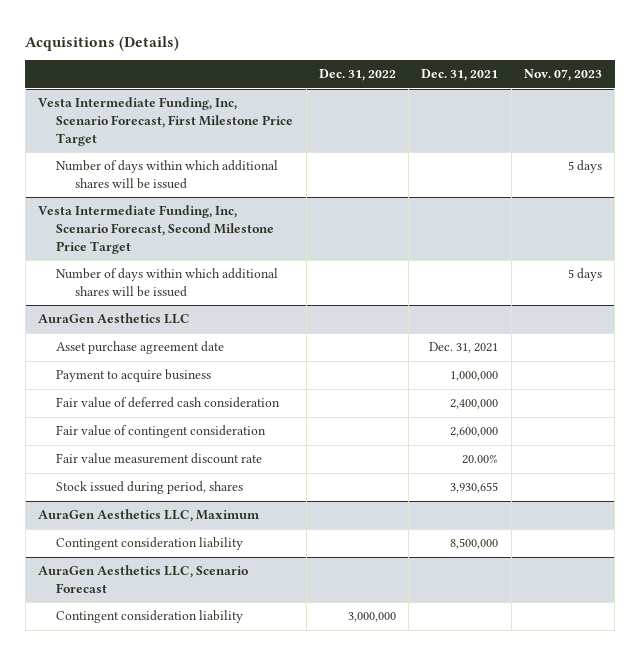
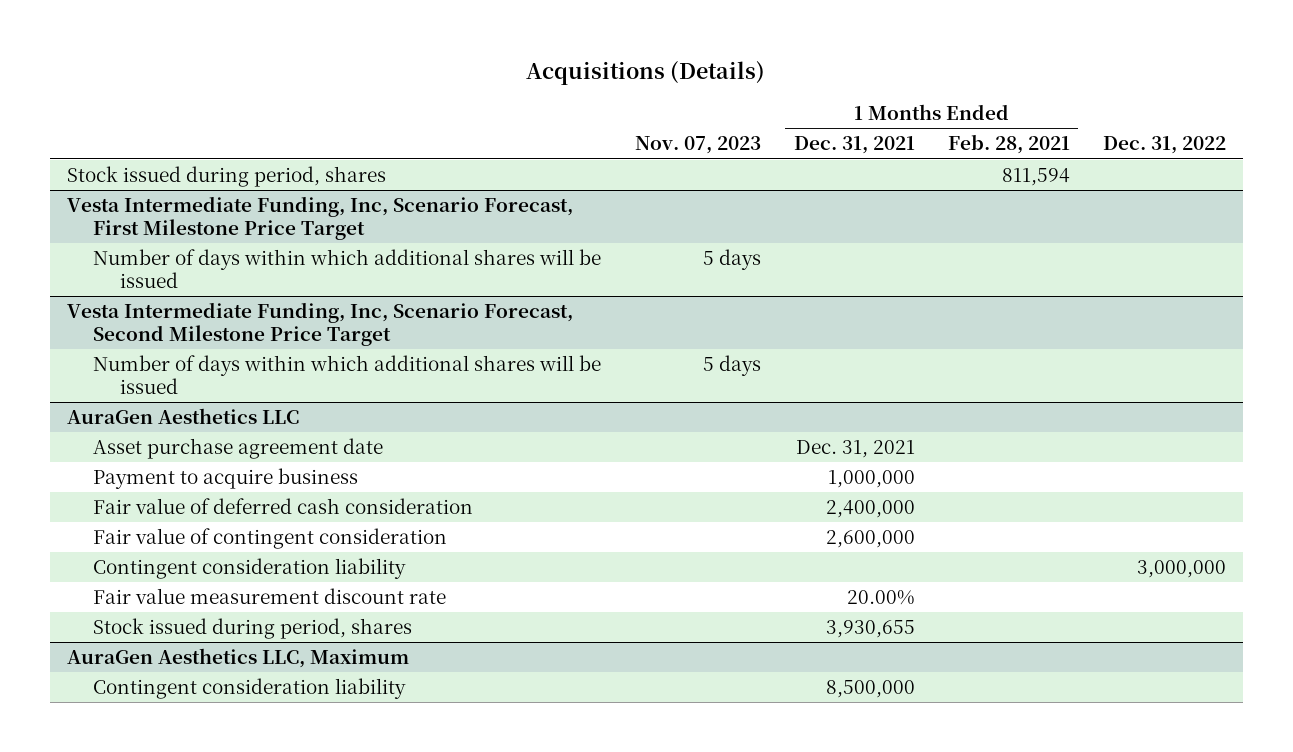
- | Dec. 31, 2022 | Dec. 31, 2021 | Nov. 07, 2023
+ | Nov. 07, 2023 | 1 Months Ended Dec. 31, 2021 | 1 Months Ended Feb. 28, 2021 | Dec. 31, 2022
+ Stock issued during period, shares | | | 811,594 |
@ AuraGen Aesthetics LLC
+ Contingent consideration liability | | | | 3,000,000
- AuraGen Aesthetics LLC, Scenario Forecast
- Contingent consideration liability | 3,000,000 | |

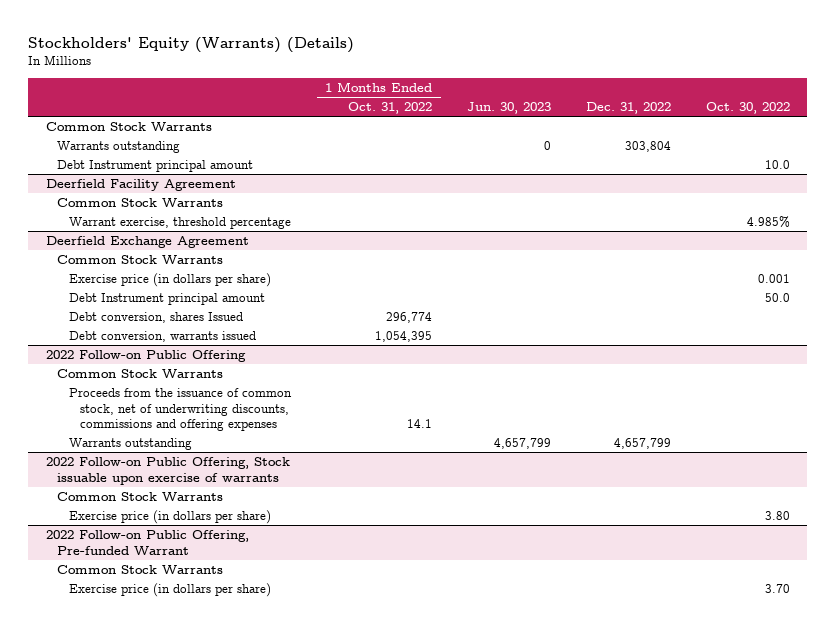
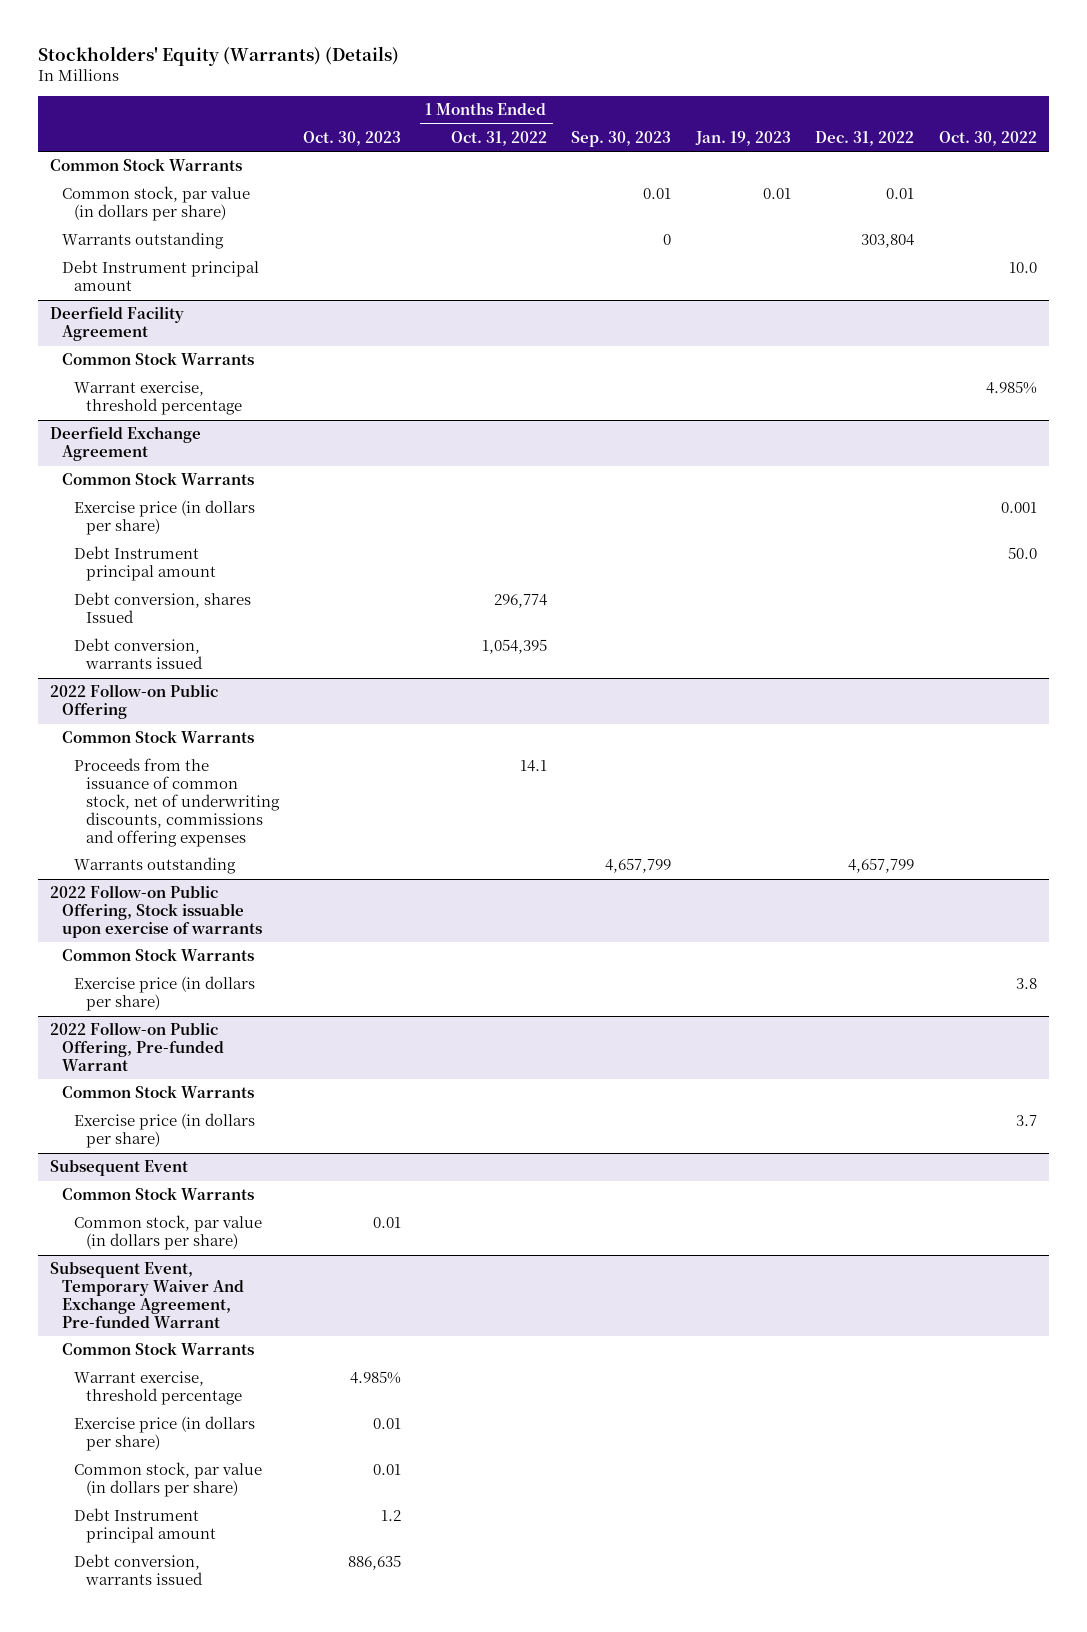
- | 1 Months Ended Oct. 31, 2022 | Jun. 30, 2023 | Dec. 31, 2022 | Oct. 30, 2022
+ | Oct. 30, 2023 | 1 Months Ended Oct. 31, 2022 | Sep. 30, 2023 | Jan. 19, 2023 | Dec. 31, 2022 | Oct. 30, 2022
+ Common stock, par value (in dollars per share) | | | 0.01 | 0.01 | 0.01 |
@ 2022 Follow-on Public Offering, Stock issuable upon exercise of warrants
- Exercise price (in dollars per share) | | | | 3.80
+ Exercise price (in dollars per share) | | | | | | 3.8
@ 2022 Follow-on Public Offering, Pre-funded Warrant
- Exercise price (in dollars per share) | | | | 3.70
+ Exercise price (in dollars per share) | | | | | | 3.7
+ Subsequent Event
+ Common Stock Warrants
+ Common stock, par value (in dollars per share) | 0.01 | | | | |
+ Subsequent Event, Temporary Waiver And Exchange Agreement, Pre-funded Warrant
+ Common Stock Warrants
+ Warrant exercise, threshold percentage | 4.985% | | | | |
+ Exercise price (in dollars per share) | 0.01 | | | | |
+ Common stock, par value (in dollars per share) | 0.01 | | | | |
+ Debt Instrument principal amount | 1.2 | | | | |
+ Debt conversion, warrants issued | 886,635 | | | | |

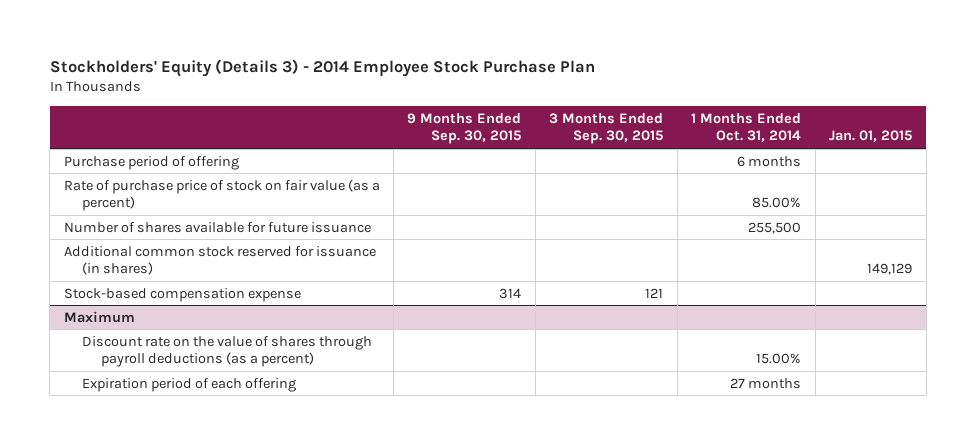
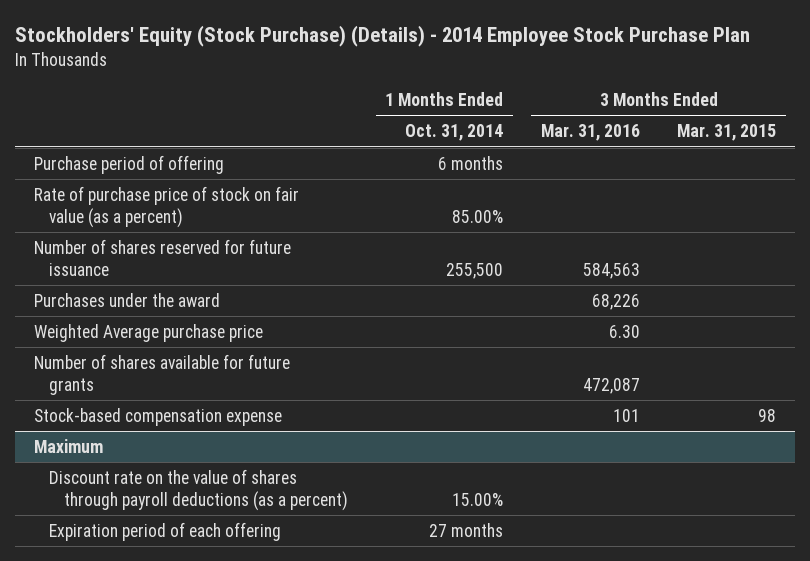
- Stockholders' Equity (Details 3) - 2014 Employee Stock Purchase Plan
+ Stockholders' Equity (Stock Purchase) (Details) - 2014 Employee Stock Purchase Plan
- | 9 Months Ended Sep. 30, 2015 | 3 Months Ended Sep. 30, 2015 | 1 Months Ended Oct. 31, 2014 | Jan. 01, 2015
+ | 1 Months Ended Oct. 31, 2014 | 3 Months Ended Mar. 31, 2016 | 3 Months Ended Mar. 31, 2015
- Number of shares available for future issuance | | | 255,500 |
- Additional common stock reserved for issuance (in shares) | | | | 149,129
+ Number of shares reserved for future issuance | 255,500 | 584,563 |
+ Purchases under the award | | 68,226 |
+ Weighted Average purchase price | | 6.30 |
+ Number of shares available for future grants | | 472,087 |

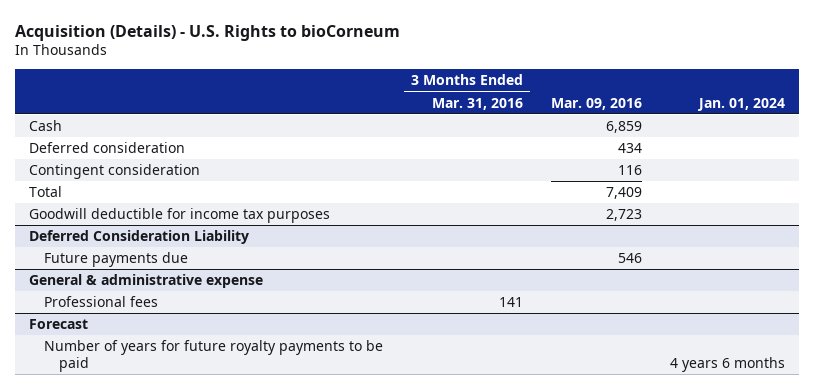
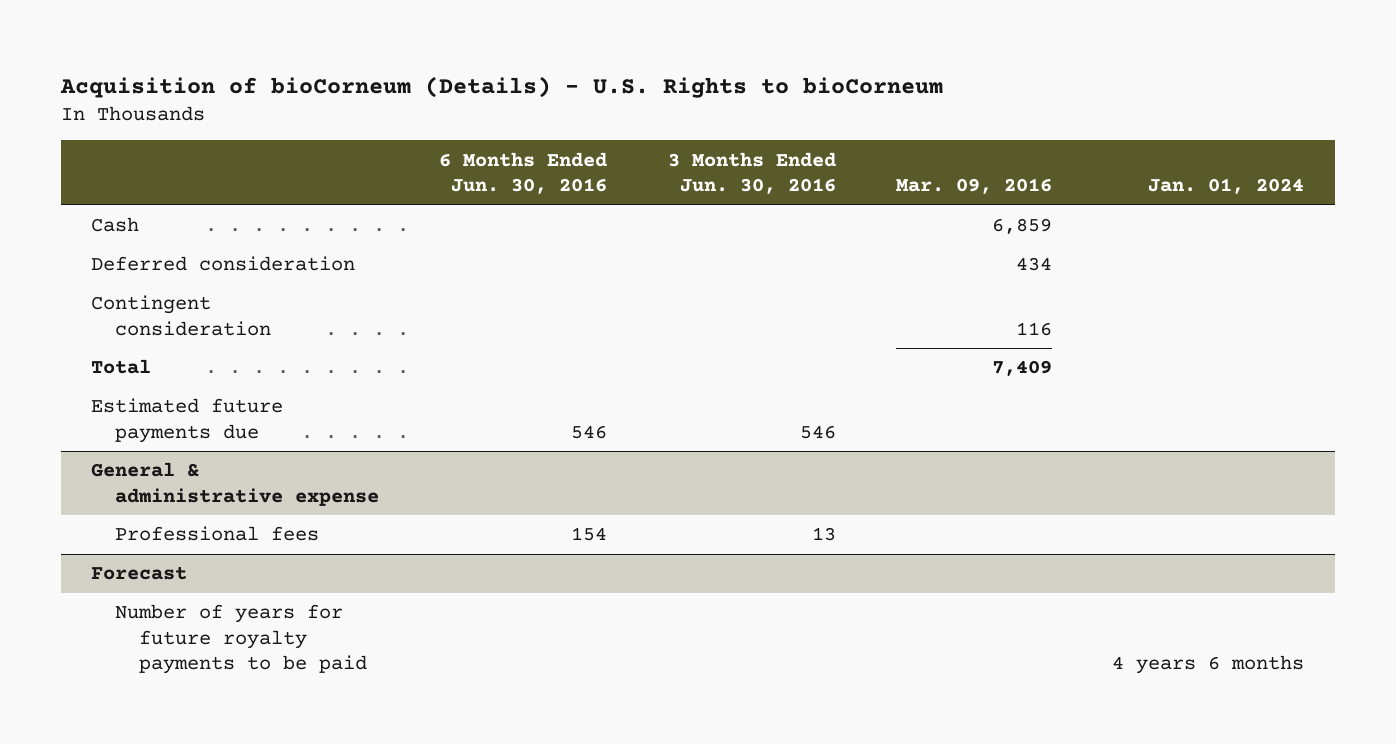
- Acquisition (Details) - U.S. Rights to bioCorneum
+ Acquisition of bioCorneum (Details) - U.S. Rights to bioCorneum
- | 3 Months Ended Mar. 31, 2016 | Mar. 09, 2016 | Jan. 01, 2024
+ | 6 Months Ended Jun. 30, 2016 | 3 Months Ended Jun. 30, 2016 | Mar. 09, 2016 | Jan. 01, 2024
- Goodwill deductible for income tax purposes | | 2,723 |
- Deferred Consideration Liability
- Future payments due | | 546 |
+ Estimated future payments due | 546 | 546 | |

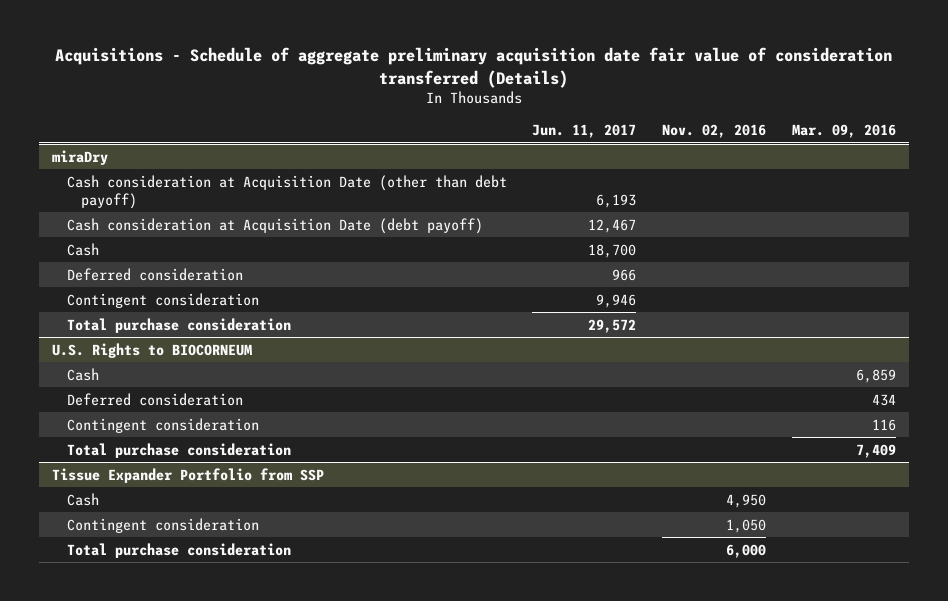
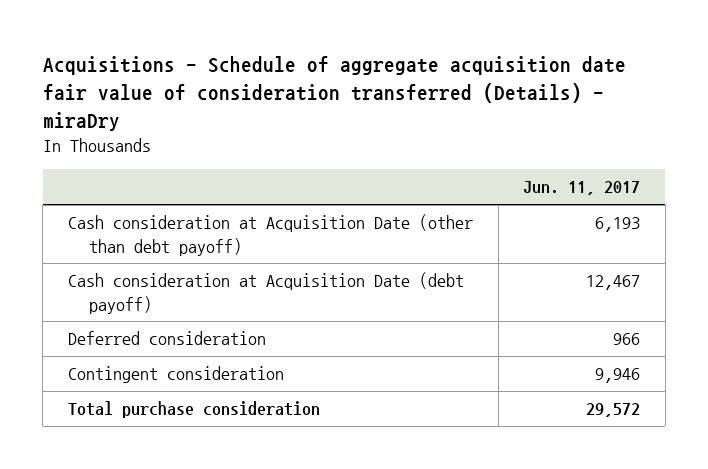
- Acquisitions - Schedule of aggregate preliminary acquisition date fair value of consideration transferred (Details)
+ Acquisitions - Schedule of aggregate acquisition date fair value of consideration transferred (Details) - miraDry
- | Jun. 11, 2017 | Nov. 02, 2016 | Mar. 09, 2016
+ | Jun. 11, 2017
- miraDry
- Cash | 18,700 | |
- U.S. Rights to BIOCORNEUM
- Cash | | | 6,859
- Deferred consideration | | | 434
- Contingent consideration | | | 116
- Total purchase consideration | | | 7,409
- Tissue Expander Portfolio from SSP
- Cash | | 4,950 |
- Contingent consideration | | 1,050 |
- Total purchase consideration | | 6,000 |

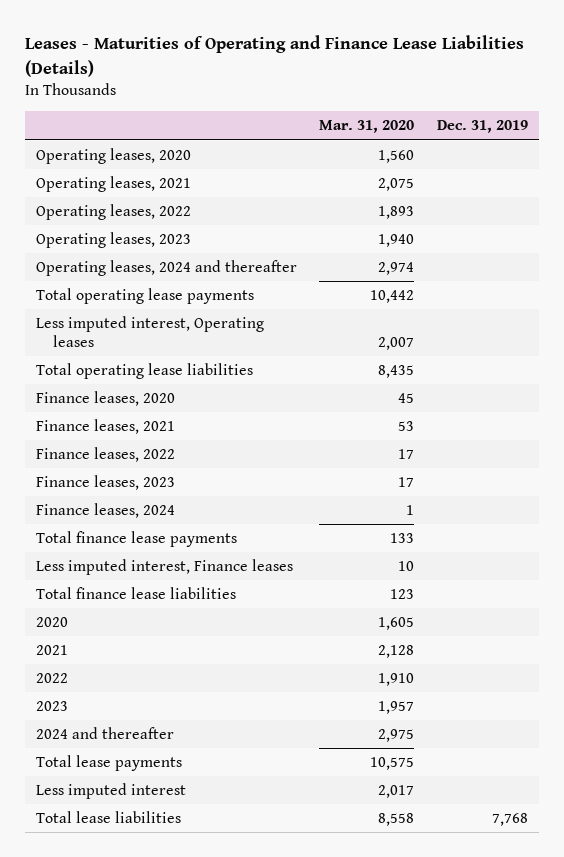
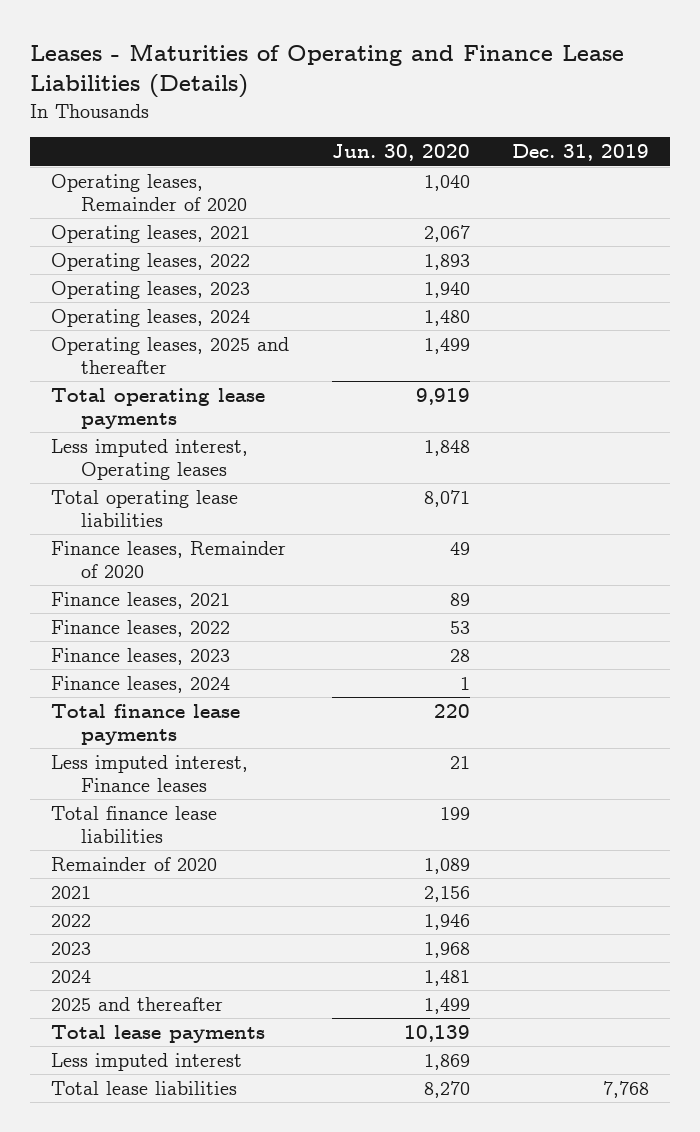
- | Mar. 31, 2020 | Dec. 31, 2019
+ | Jun. 30, 2020 | Dec. 31, 2019
- Operating leases, 2020 | 1,560 |
+ Operating leases, Remainder of 2020 | 1,040 |
- Operating leases, 2024 and thereafter | 2,974 |
+ Operating leases, 2024 | 1,480 |
+ Operating leases, 2025 and thereafter | 1,499 |
- Finance leases, 2020 | 45 |
+ Finance leases, Remainder of 2020 | 49 |
- 2020 | 1,605 |
+ Remainder of 2020 | 1,089 |
- 2024 and thereafter | 2,975 |
+ 2024 | 1,481 |
+ 2025 and thereafter | 1,499 |

